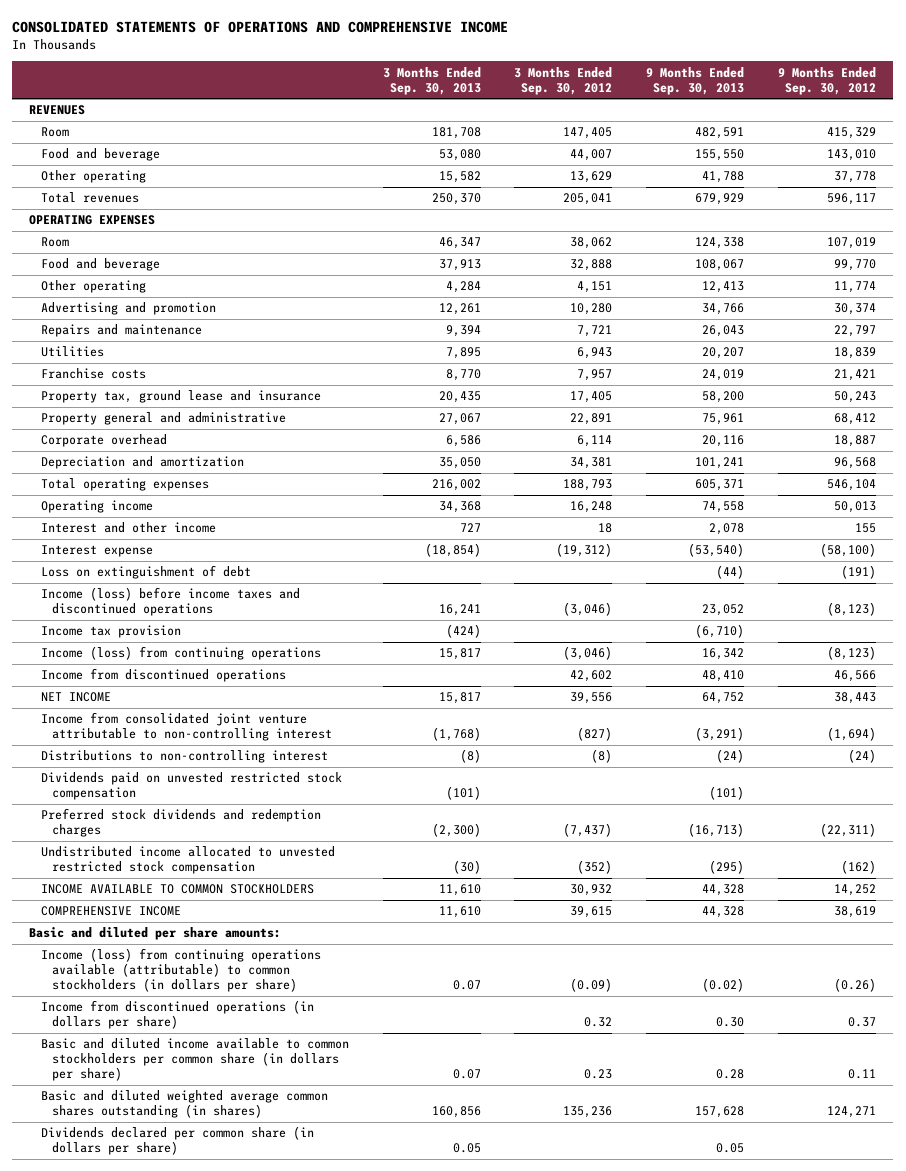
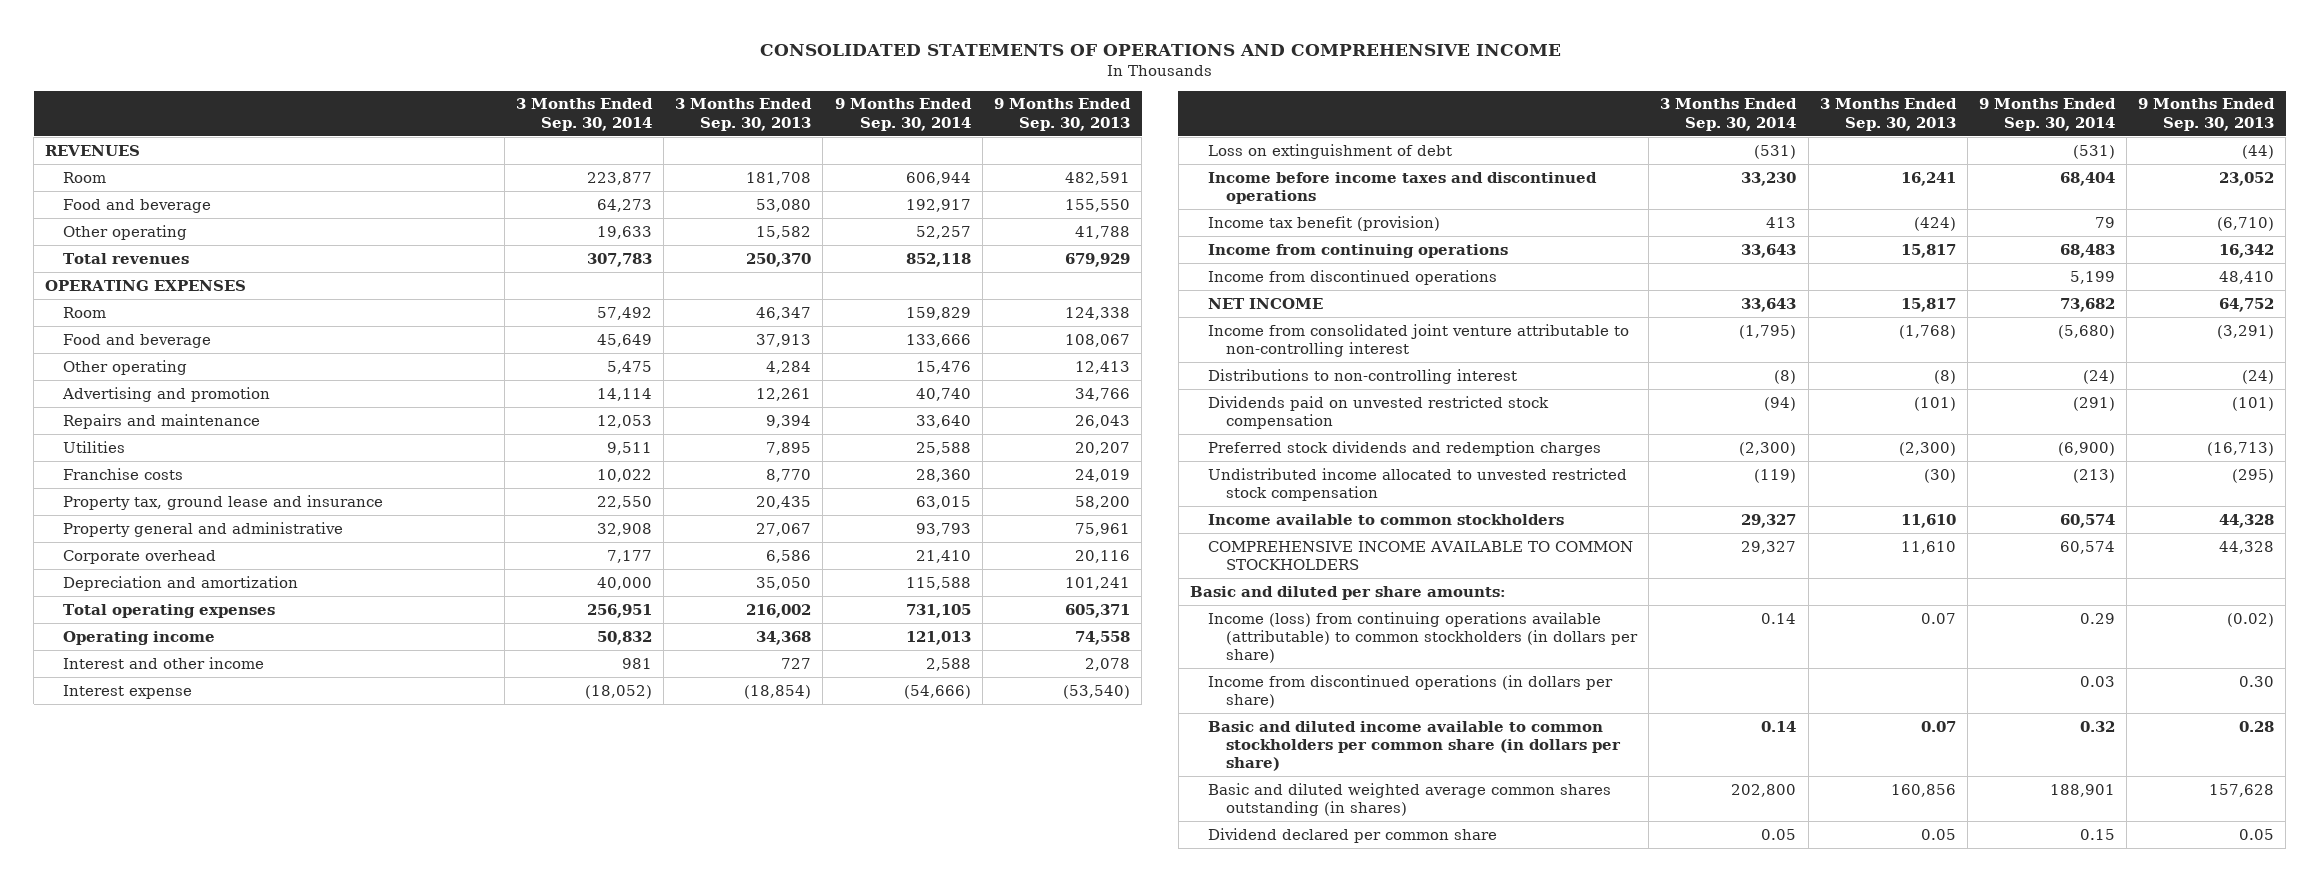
- | 3 Months Ended Sep. 30, 2013 | 3 Months Ended Sep. 30, 2012 | 9 Months Ended Sep. 30, 2013 | 9 Months Ended Sep. 30, 2012
+ | 3 Months Ended Sep. 30, 2014 | 3 Months Ended Sep. 30, 2013 | 9 Months Ended Sep. 30, 2014 | 9 Months Ended Sep. 30, 2013
- Income (loss) before income taxes and discontinued operations | 16,241 | (3,046) | 23,052 | (8,123)
- Income tax provision | (424) | | (6,710) |
- Income (loss) from continuing operations | 15,817 | (3,046) | 16,342 | (8,123)
+ Income before income taxes and discontinued operations | 33,230 | 16,241 | 68,404 | 23,052
+ Income tax benefit (provision) | 413 | (424) | 79 | (6,710)
+ Income from continuing operations | 33,643 | 15,817 | 68,483 | 16,342
- INCOME AVAILABLE TO COMMON STOCKHOLDERS | 11,610 | 30,932 | 44,328 | 14,252
- COMPREHENSIVE INCOME | 11,610 | 39,615 | 44,328 | 38,619
+ Income available to common stockholders | 29,327 | 11,610 | 60,574 | 44,328
+ COMPREHENSIVE INCOME AVAILABLE TO COMMON STOCKHOLDERS | 29,327 | 11,610 | 60,574 | 44,328
- Dividends declared per common share (in dollars per share) | 0.05 | | 0.05 |
+ Dividend declared per common share | 0.05 | 0.05 | 0.15 | 0.05

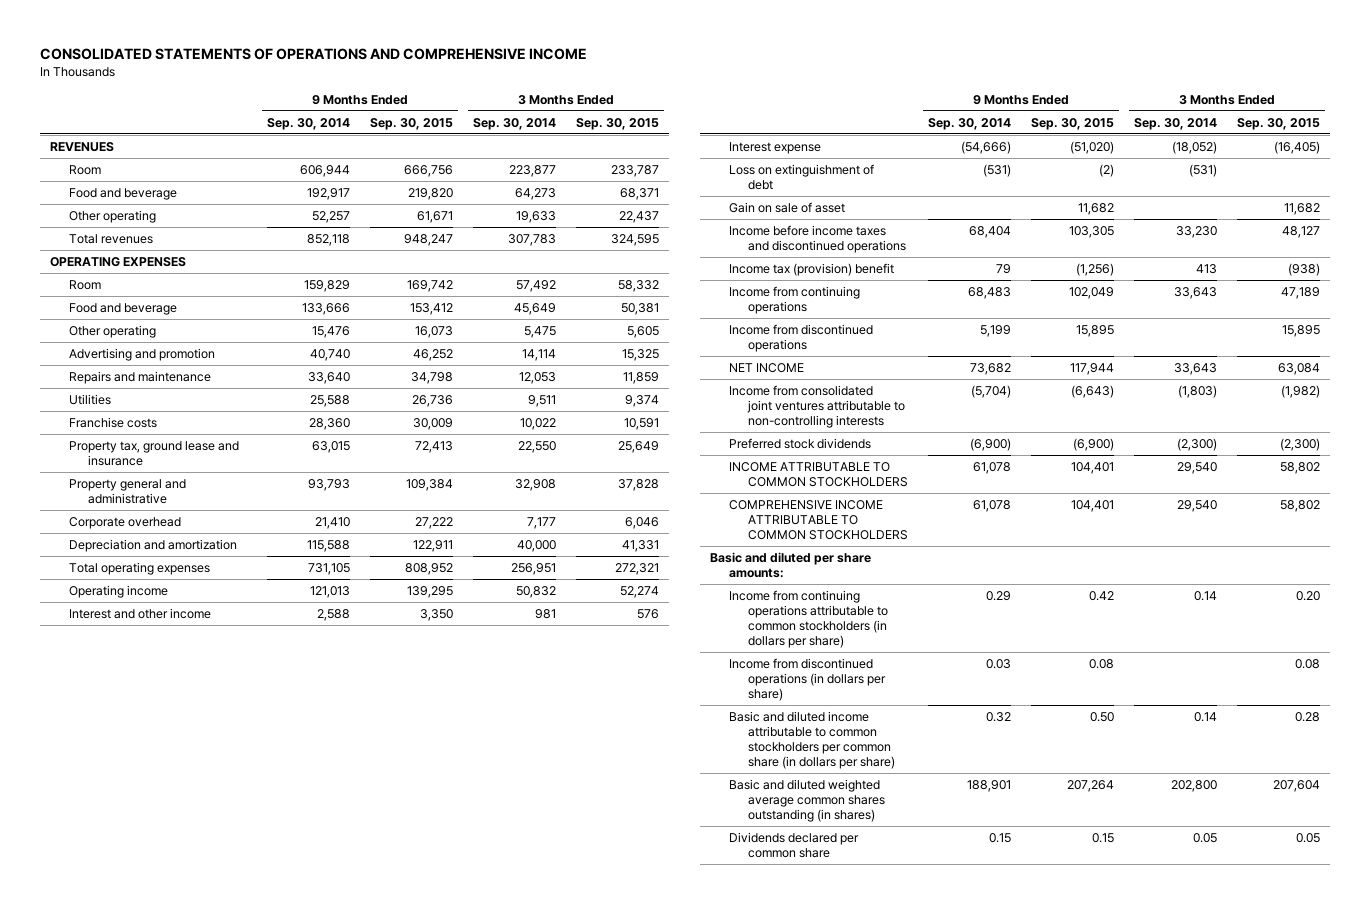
- | 3 Months Ended Sep. 30, 2014 | 3 Months Ended Sep. 30, 2013 | 9 Months Ended Sep. 30, 2014 | 9 Months Ended Sep. 30, 2013
+ | 9 Months Ended Sep. 30, 2014 | 9 Months Ended Sep. 30, 2015 | 3 Months Ended Sep. 30, 2014 | 3 Months Ended Sep. 30, 2015
+ Gain on sale of asset | | 11,682 | | 11,682
- Income tax benefit (provision) | 413 | (424) | 79 | (6,710)
+ Income tax (provision) benefit | 79 | (1,256) | 413 | (938)
- Income from consolidated joint venture attributable to non-controlling interest | (1,795) | (1,768) | (5,680) | (3,291)
- Distributions to non-controlling interest | (8) | (8) | (24) | (24)
- Dividends paid on unvested restricted stock compensation | (94) | (101) | (291) | (101)
- Preferred stock dividends and redemption charges | (2,300) | (2,300) | (6,900) | (16,713)
- Undistributed income allocated to unvested restricted stock compensation | (119) | (30) | (213) | (295)
- Income available to common stockholders | 29,327 | 11,610 | 60,574 | 44,328
- COMPREHENSIVE INCOME AVAILABLE TO COMMON STOCKHOLDERS | 29,327 | 11,610 | 60,574 | 44,328
+ Income from consolidated joint ventures attributable to non-controlling interests | (5,704) | (6,643) | (1,803) | (1,982)
+ Preferred stock dividends | (6,900) | (6,900) | (2,300) | (2,300)
+ INCOME ATTRIBUTABLE TO COMMON STOCKHOLDERS | 61,078 | 104,401 | 29,540 | 58,802
+ COMPREHENSIVE INCOME ATTRIBUTABLE TO COMMON STOCKHOLDERS | 61,078 | 104,401 | 29,540 | 58,802
- Income (loss) from continuing operations available (attributable) to common stockholders (in dollars per share) | 0.14 | 0.07 | 0.29 | (0.02)
+ Income from continuing operations attributable to common stockholders (in dollars per share) | 0.29 | 0.42 | 0.14 | 0.20
- Basic and diluted income available to common stockholders per common share (in dollars per share) | 0.14 | 0.07 | 0.32 | 0.28
+ Basic and diluted income attributable to common stockholders per common share (in dollars per share) | 0.32 | 0.50 | 0.14 | 0.28
- Dividend declared per common share | 0.05 | 0.05 | 0.15 | 0.05
+ Dividends declared per common share | 0.15 | 0.15 | 0.05 | 0.05

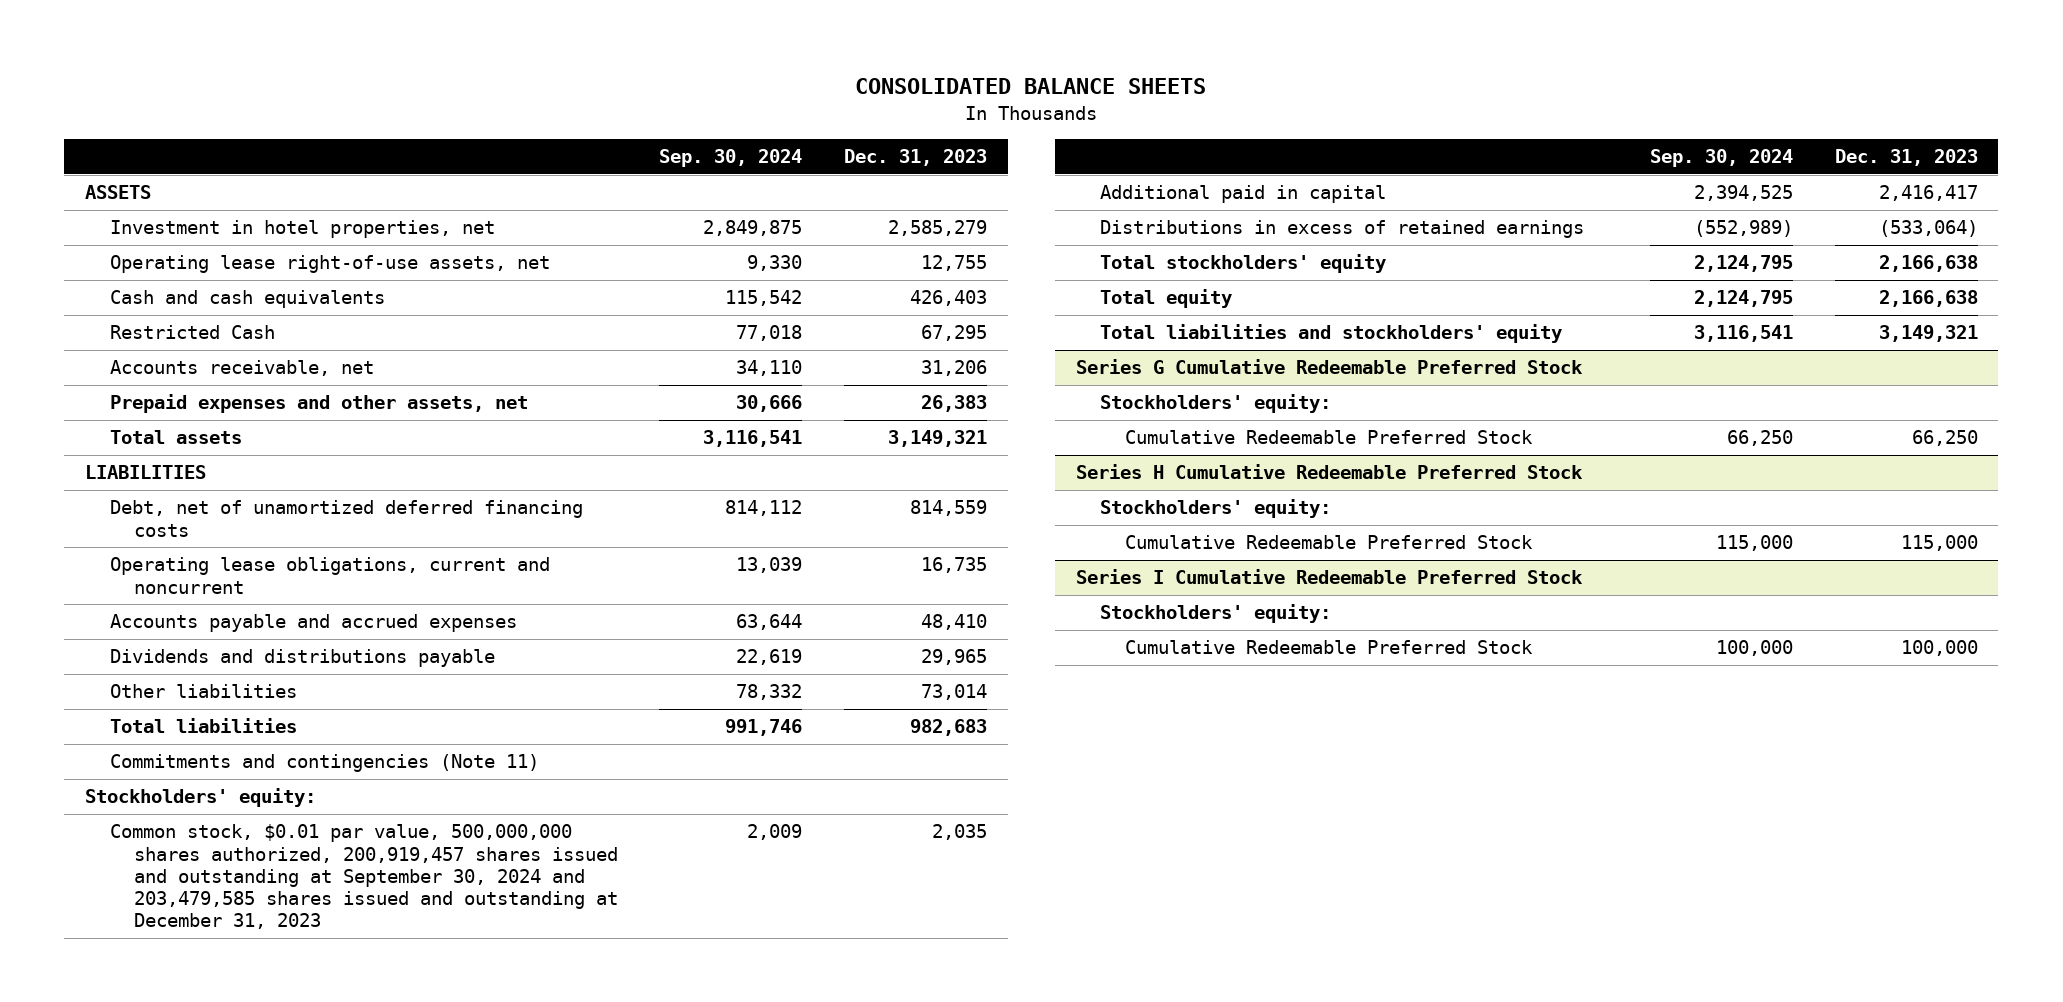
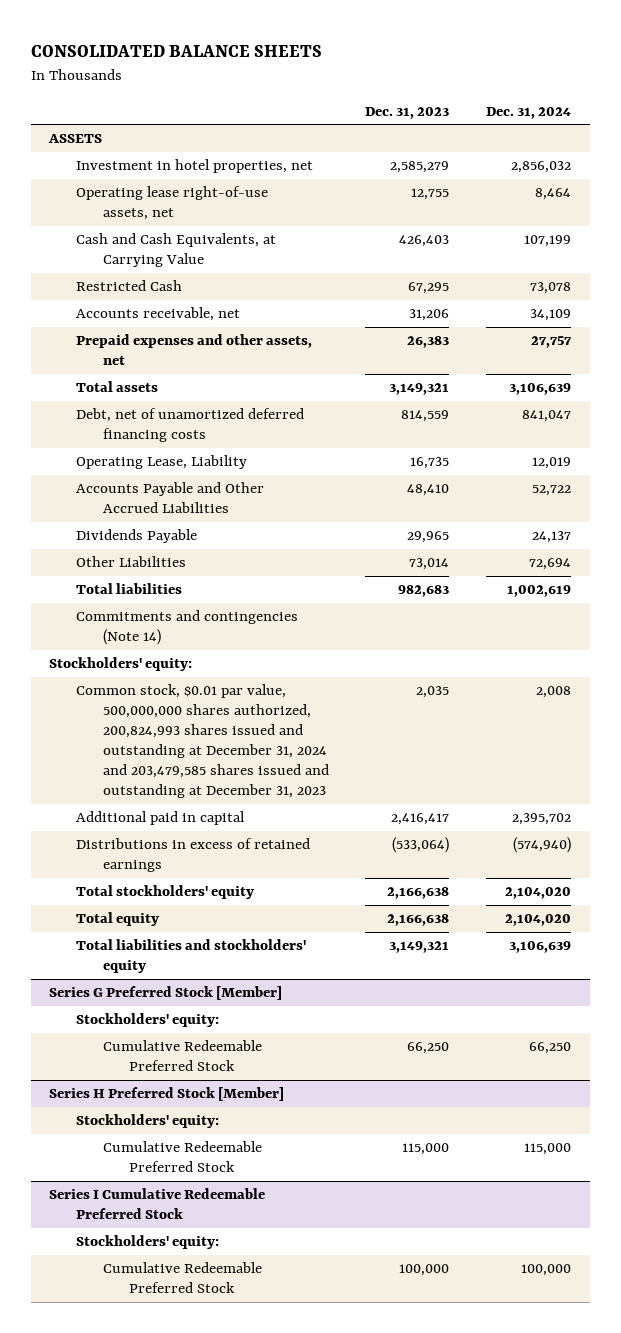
- | Sep. 30, 2024 | Dec. 31, 2023
+ | Dec. 31, 2023 | Dec. 31, 2024
- Cash and cash equivalents | 115,542 | 426,403
+ Cash and Cash Equivalents, at Carrying Value | 426,403 | 107,199
- LIABILITIES
- Operating lease obligations, current and noncurrent | 13,039 | 16,735
- Accounts payable and accrued expenses | 63,644 | 48,410
- Dividends and distributions payable | 22,619 | 29,965
- Other liabilities | 78,332 | 73,014
+ Operating Lease, Liability | 16,735 | 12,019
+ Accounts Payable and Other Accrued Liabilities | 48,410 | 52,722
+ Dividends Payable | 29,965 | 24,137
+ Other Liabilities | 73,014 | 72,694
- Commitments and contingencies (Note 11)
+ Commitments and contingencies (Note 14)
- Common stock, $0.01 par value, 500,000,000 shares authorized, 200,919,457 shares issued and outstanding at September 30, 2024 and 203,479,585 shares issued and outstanding at December 31, 2023 | 2,009 | 2,035
+ Common stock, $0.01 par value, 500,000,000 shares authorized, 200,824,993 shares issued and outstanding at December 31, 2024 and 203,479,585 shares issued and outstanding at December 31, 2023 | 2,035 | 2,008
- Series G Cumulative Redeemable Preferred Stock
+ Series G Preferred Stock [Member]
- Series H Cumulative Redeemable Preferred Stock
+ Series H Preferred Stock [Member]

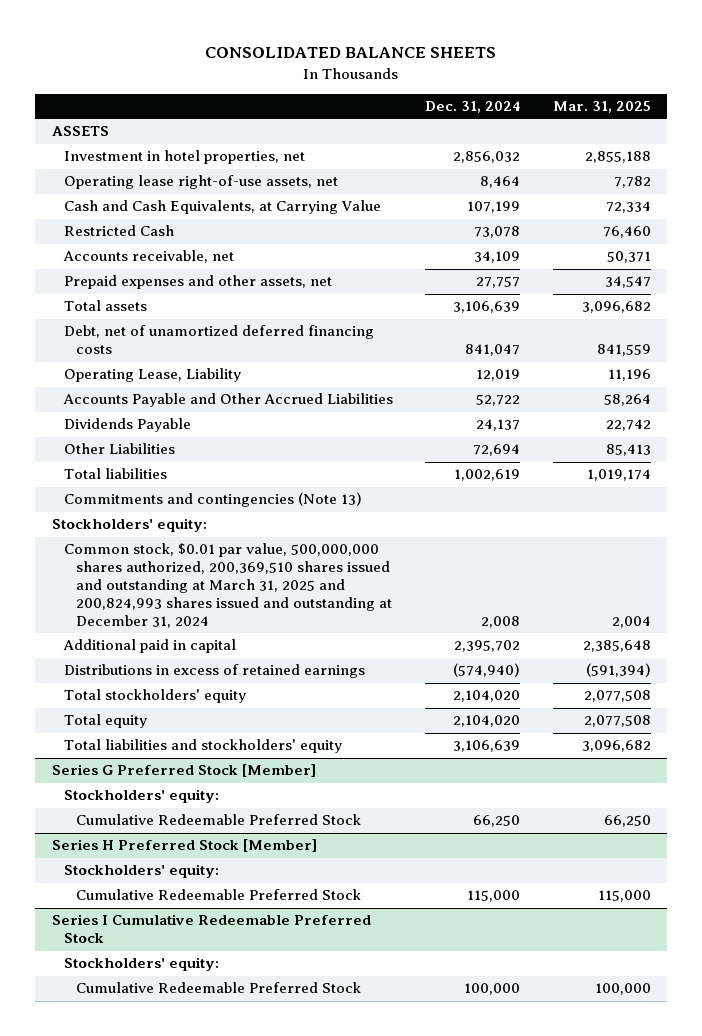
- | Dec. 31, 2023 | Dec. 31, 2024
+ | Dec. 31, 2024 | Mar. 31, 2025
- Commitments and contingencies (Note 14)
+ Commitments and contingencies (Note 13)
- Common stock, $0.01 par value, 500,000,000 shares authorized, 200,824,993 shares issued and outstanding at December 31, 2024 and 203,479,585 shares issued and outstanding at December 31, 2023 | 2,035 | 2,008
+ Common stock, $0.01 par value, 500,000,000 shares authorized, 200,369,510 shares issued and outstanding at March 31, 2025 and 200,824,993 shares issued and outstanding at December 31, 2024 | 2,008 | 2,004

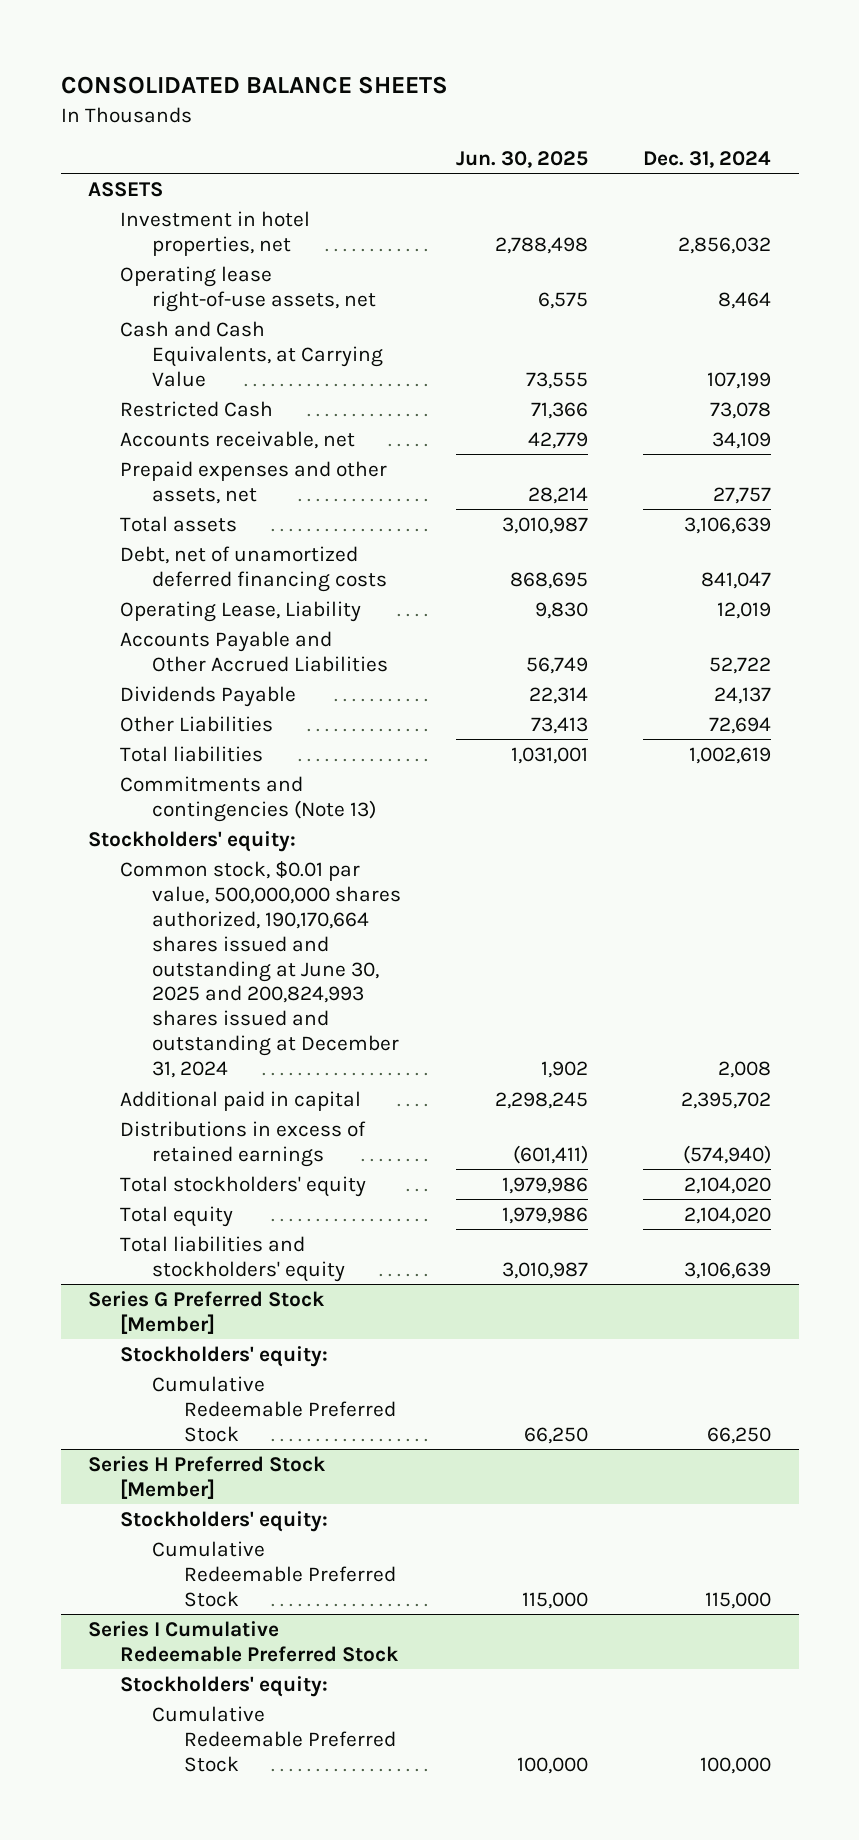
- | Dec. 31, 2024 | Mar. 31, 2025
+ | Jun. 30, 2025 | Dec. 31, 2024
- Common stock, $0.01 par value, 500,000,000 shares authorized, 200,369,510 shares issued and outstanding at March 31, 2025 and 200,824,993 shares issued and outstanding at December 31, 2024 | 2,008 | 2,004
+ Common stock, $0.01 par value, 500,000,000 shares authorized, 190,170,664 shares issued and outstanding at June 30, 2025 and 200,824,993 shares issued and outstanding at December 31, 2024 | 1,902 | 2,008

